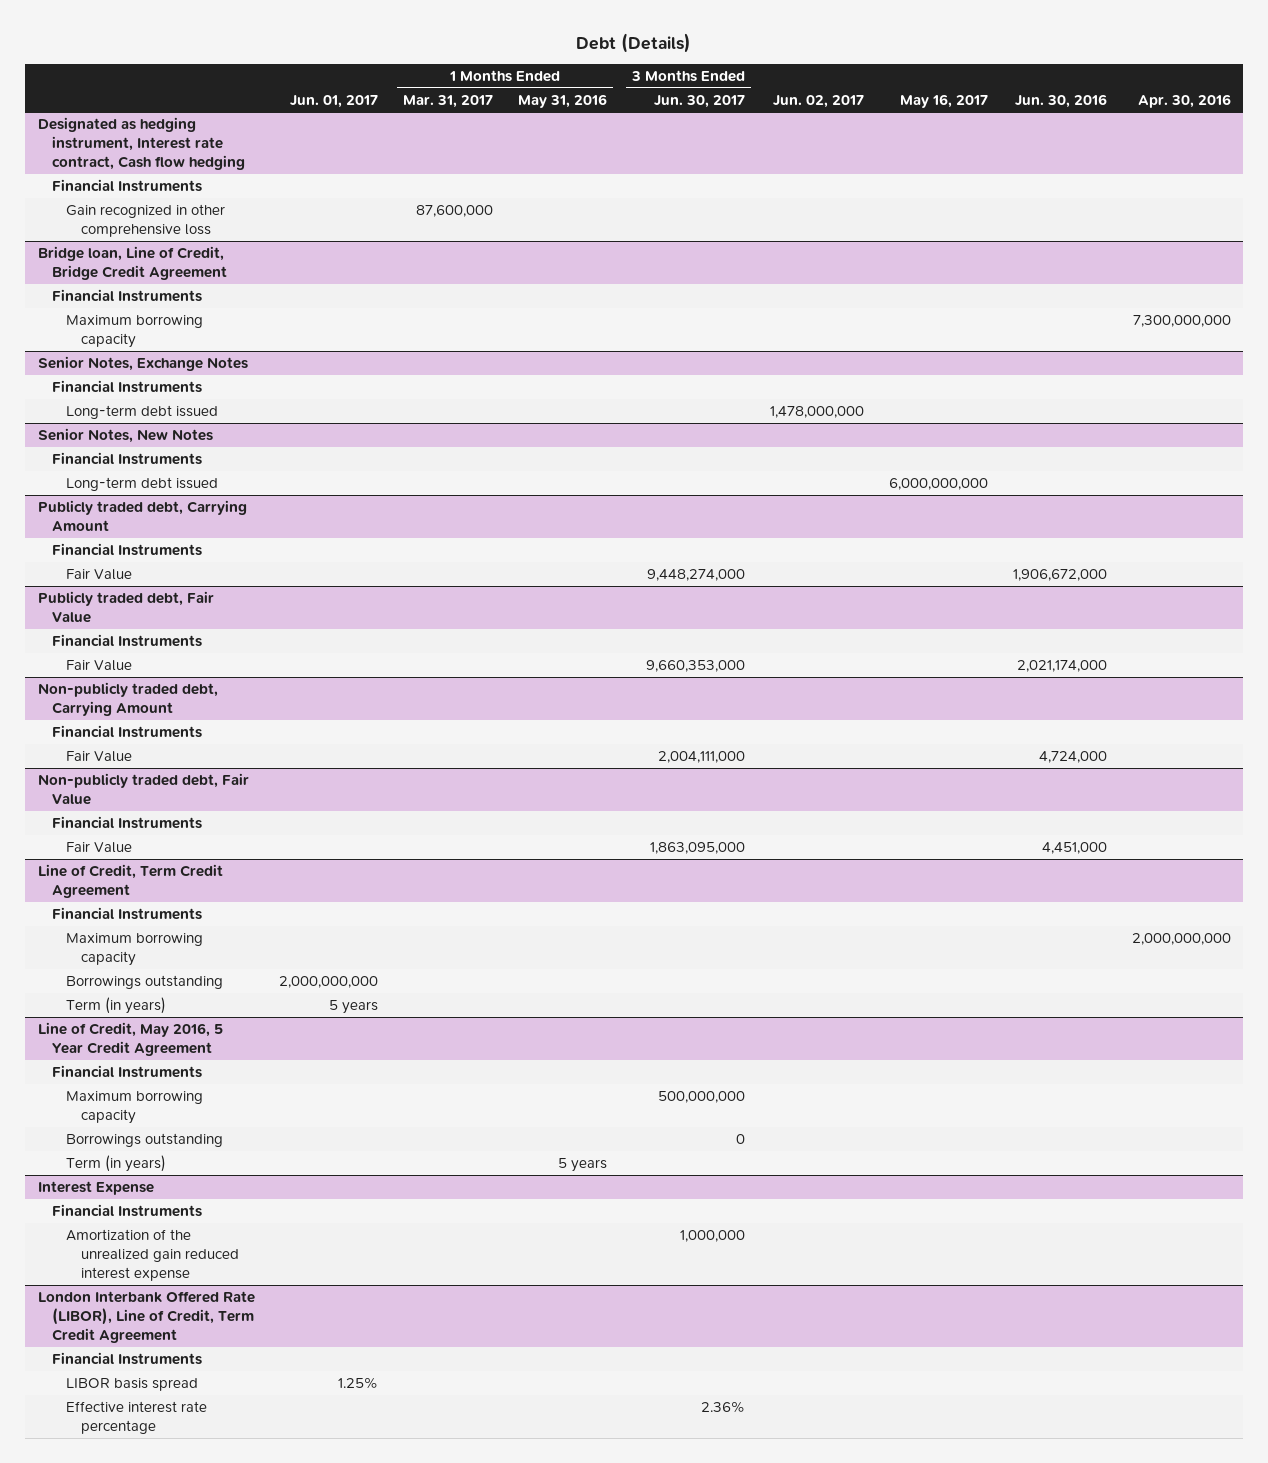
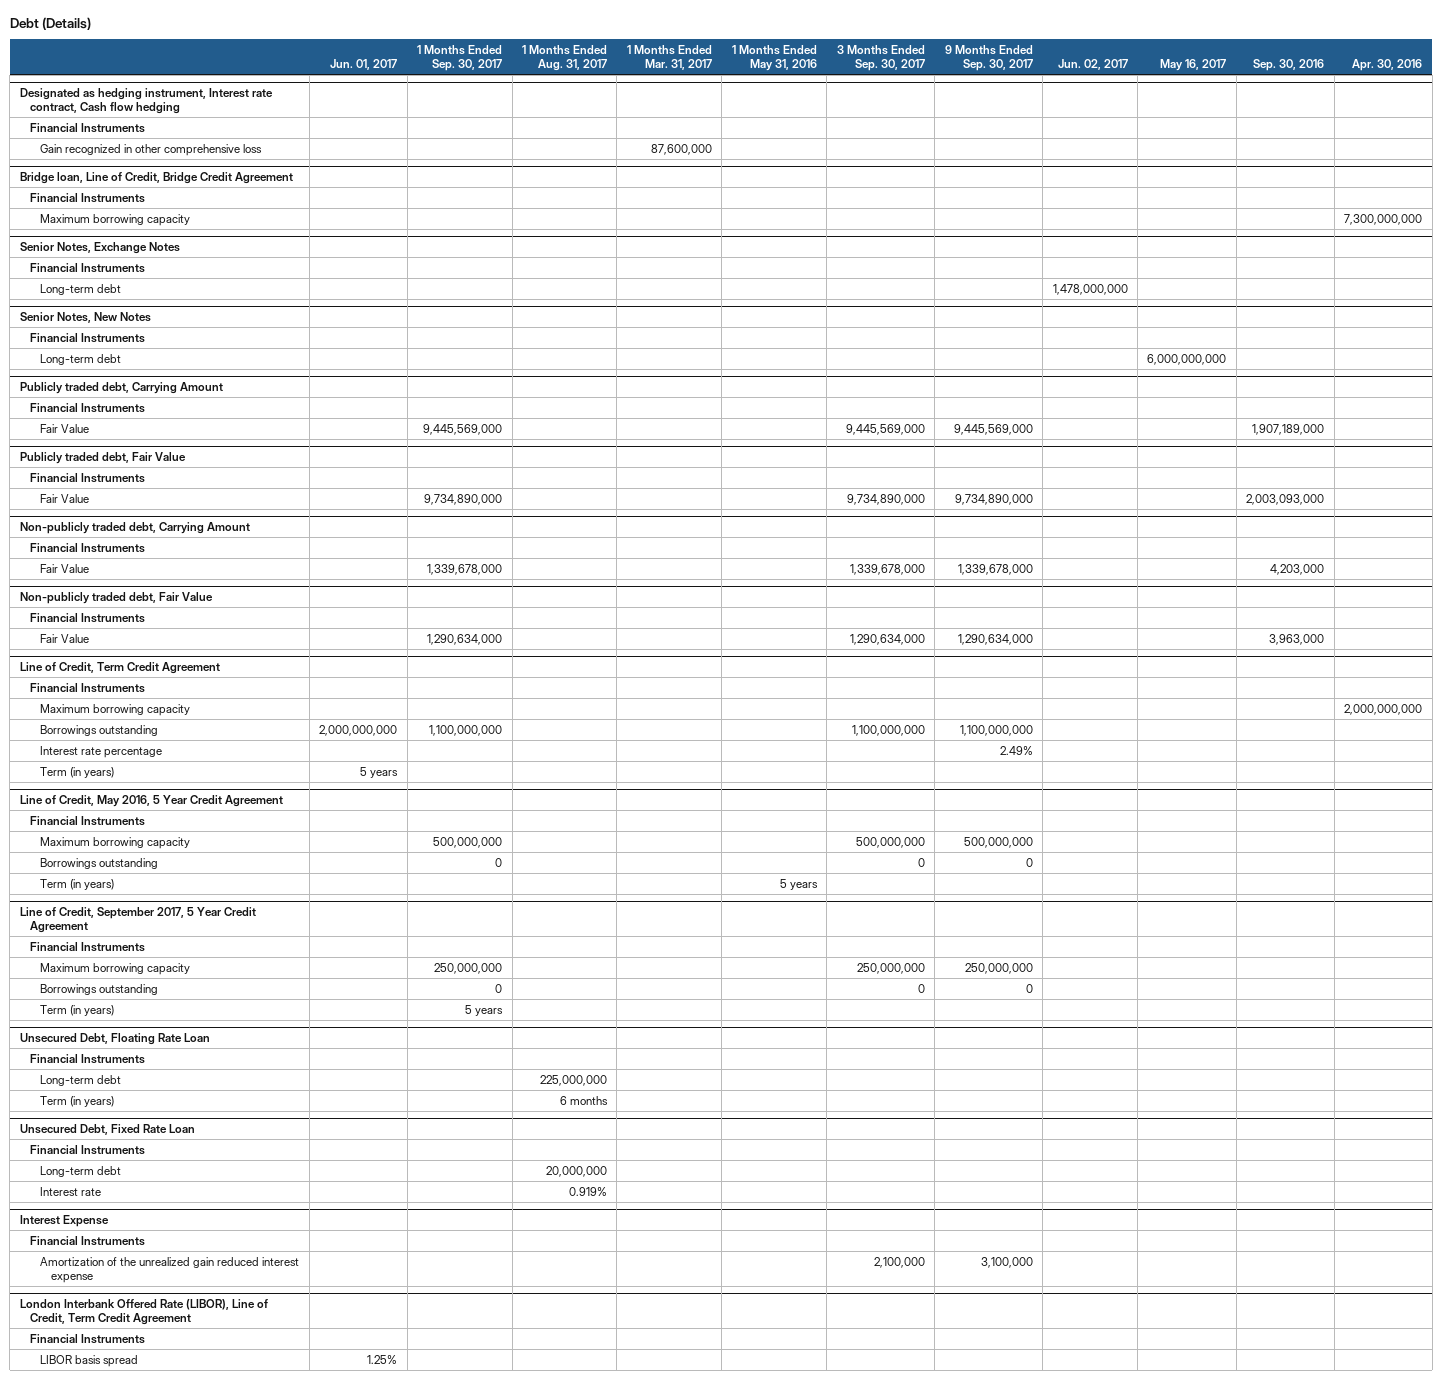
- | Jun. 01, 2017 | 1 Months Ended Mar. 31, 2017 | 1 Months Ended May 31, 2016 | 3 Months Ended Jun. 30, 2017 | Jun. 02, 2017 | May 16, 2017 | Jun. 30, 2016 | Apr. 30, 2016
+ | Jun. 01, 2017 | 1 Months Ended Sep. 30, 2017 | 1 Months Ended Aug. 31, 2017 | 1 Months Ended Mar. 31, 2017 | 1 Months Ended May 31, 2016 | 3 Months Ended Sep. 30, 2017 | 9 Months Ended Sep. 30, 2017 | Jun. 02, 2017 | May 16, 2017 | Sep. 30, 2016 | Apr. 30, 2016
@ Senior Notes, Exchange Notes
- Long-term debt issued | | | | | 1,478,000,000 | | |
+ Long-term debt | | | | | | | | 1,478,000,000 | | |
@ Senior Notes, New Notes
- Long-term debt issued | | | | | | 6,000,000,000 | |
+ Long-term debt | | | | | | | | | 6,000,000,000 | |
@ Line of Credit, Term Credit Agreement
+ Interest rate percentage | | | | | | | 2.49% | | | |
+ Line of Credit, September 2017, 5 Year Credit Agreement
+ Financial Instruments
+ Maximum borrowing capacity | | 250,000,000 | | | | 250,000,000 | 250,000,000 | | | |
+ Borrowings outstanding | | 0 | | | | 0 | 0 | | | |
+ Term (in years) | | 5 years | | | | | | | | |
+ Unsecured Debt, Floating Rate Loan
+ Financial Instruments
+ Long-term debt | | | 225,000,000 | | | | | | | |
+ Term (in years) | | | 6 months | | | | | | | |
+ Unsecured Debt, Fixed Rate Loan
+ Financial Instruments
+ Long-term debt | | | 20,000,000 | | | | | | | |
+ Interest rate | | | 0.919% | | | | | | | |
@ London Interbank Offered Rate (LIBOR), Line of Credit, Term Credit Agreement
- Effective interest rate percentage | | | | 2.36% | | | |

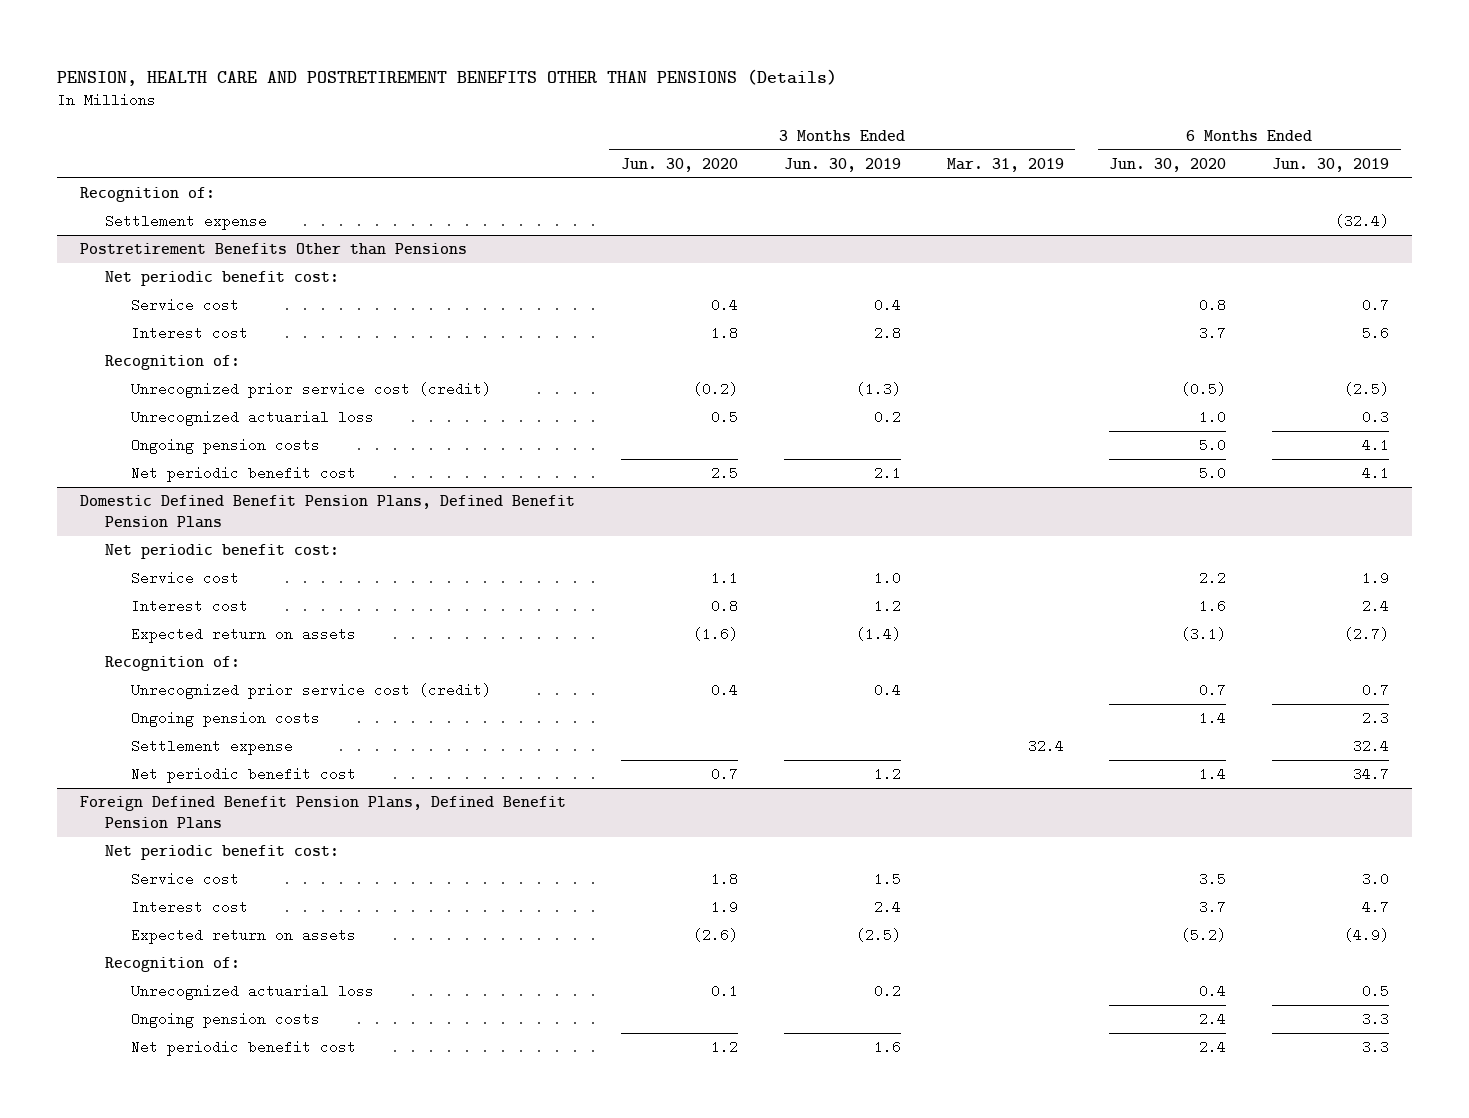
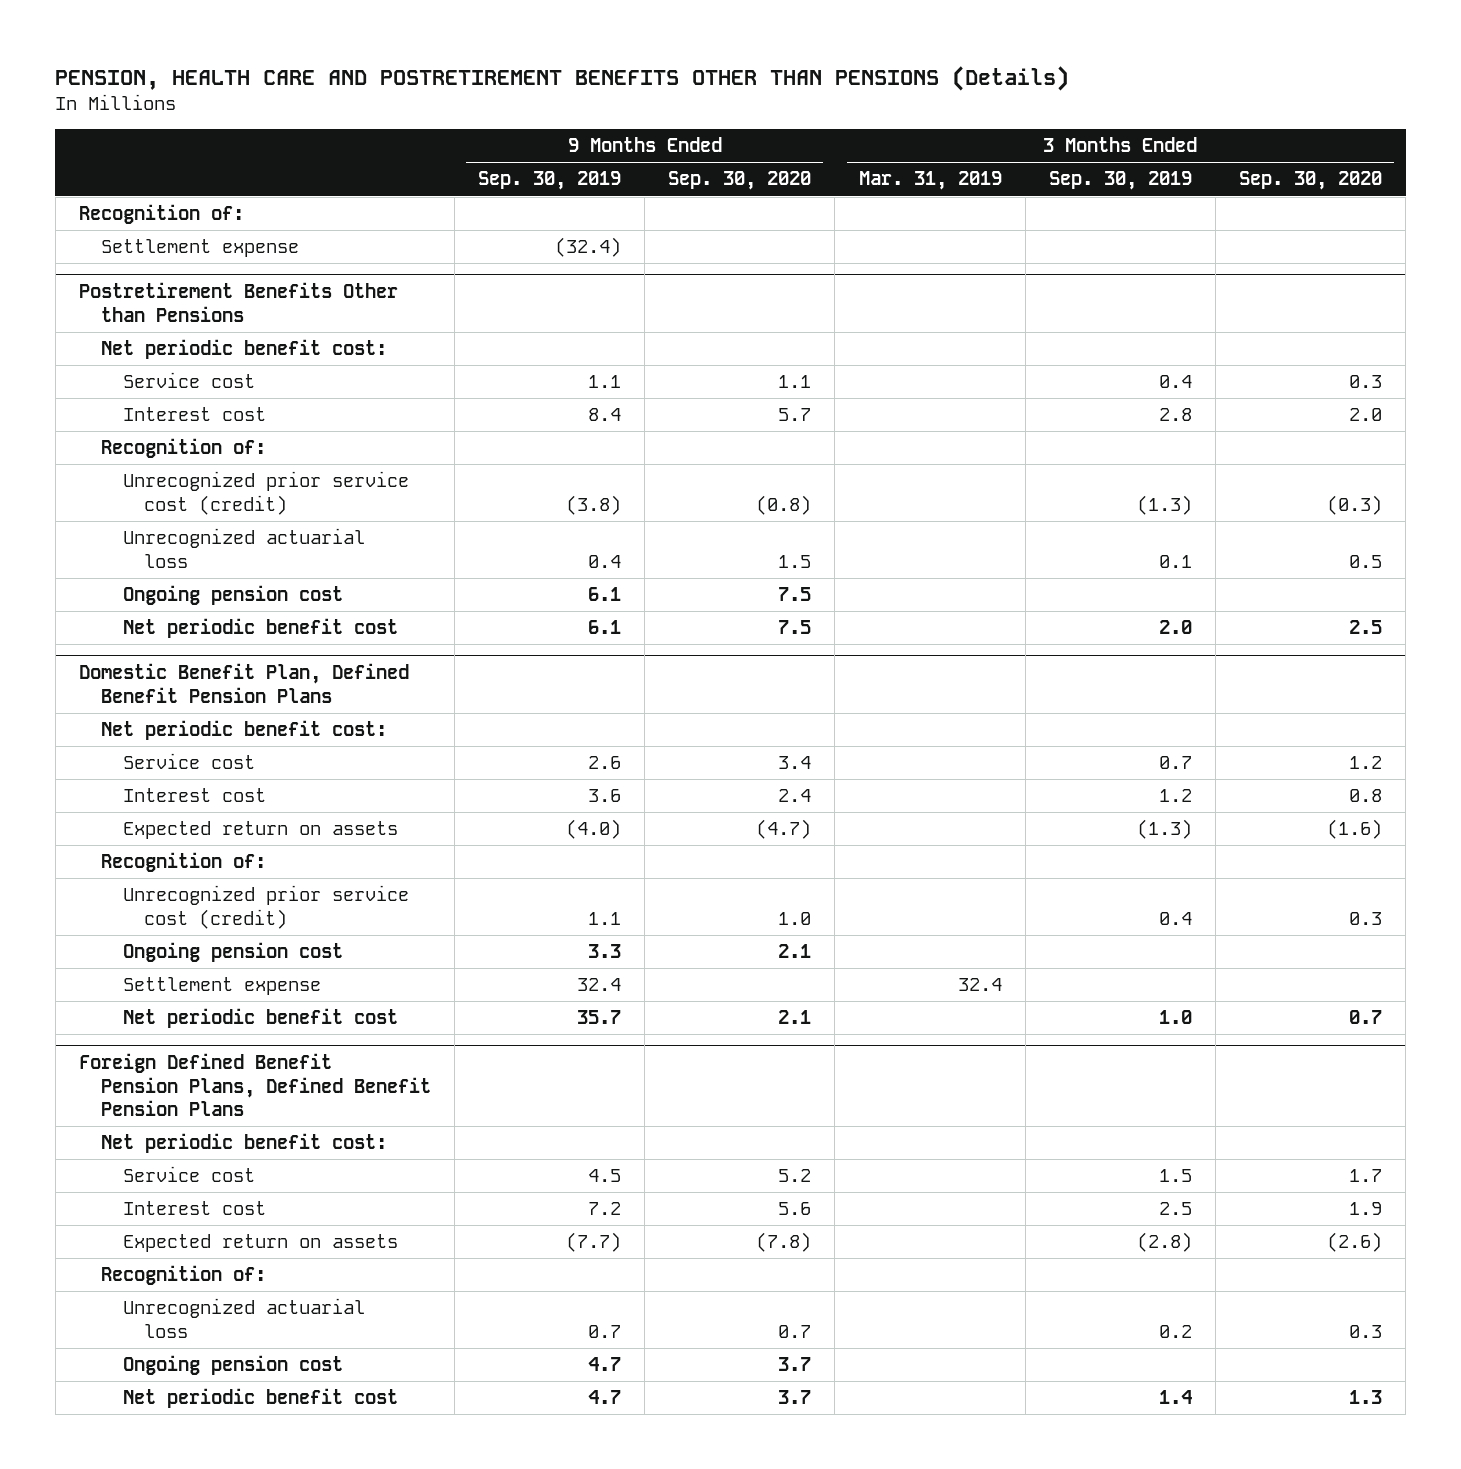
- | 3 Months Ended Jun. 30, 2020 | 3 Months Ended Jun. 30, 2019 | 3 Months Ended Mar. 31, 2019 | 6 Months Ended Jun. 30, 2020 | 6 Months Ended Jun. 30, 2019
+ | 9 Months Ended Sep. 30, 2019 | 9 Months Ended Sep. 30, 2020 | 3 Months Ended Mar. 31, 2019 | 3 Months Ended Sep. 30, 2019 | 3 Months Ended Sep. 30, 2020
@ Postretirement Benefits Other than Pensions
- Ongoing pension costs | | | | 5.0 | 4.1
+ Ongoing pension cost | 6.1 | 7.5 | | |
- Domestic Defined Benefit Pension Plans, Defined Benefit Pension Plans
+ Domestic Benefit Plan, Defined Benefit Pension Plans
- Ongoing pension costs | | | | 1.4 | 2.3
+ Ongoing pension cost | 3.3 | 2.1 | | |
@ Foreign Defined Benefit Pension Plans, Defined Benefit Pension Plans
- Ongoing pension costs | | | | 2.4 | 3.3
+ Ongoing pension cost | 4.7 | 3.7 | | |

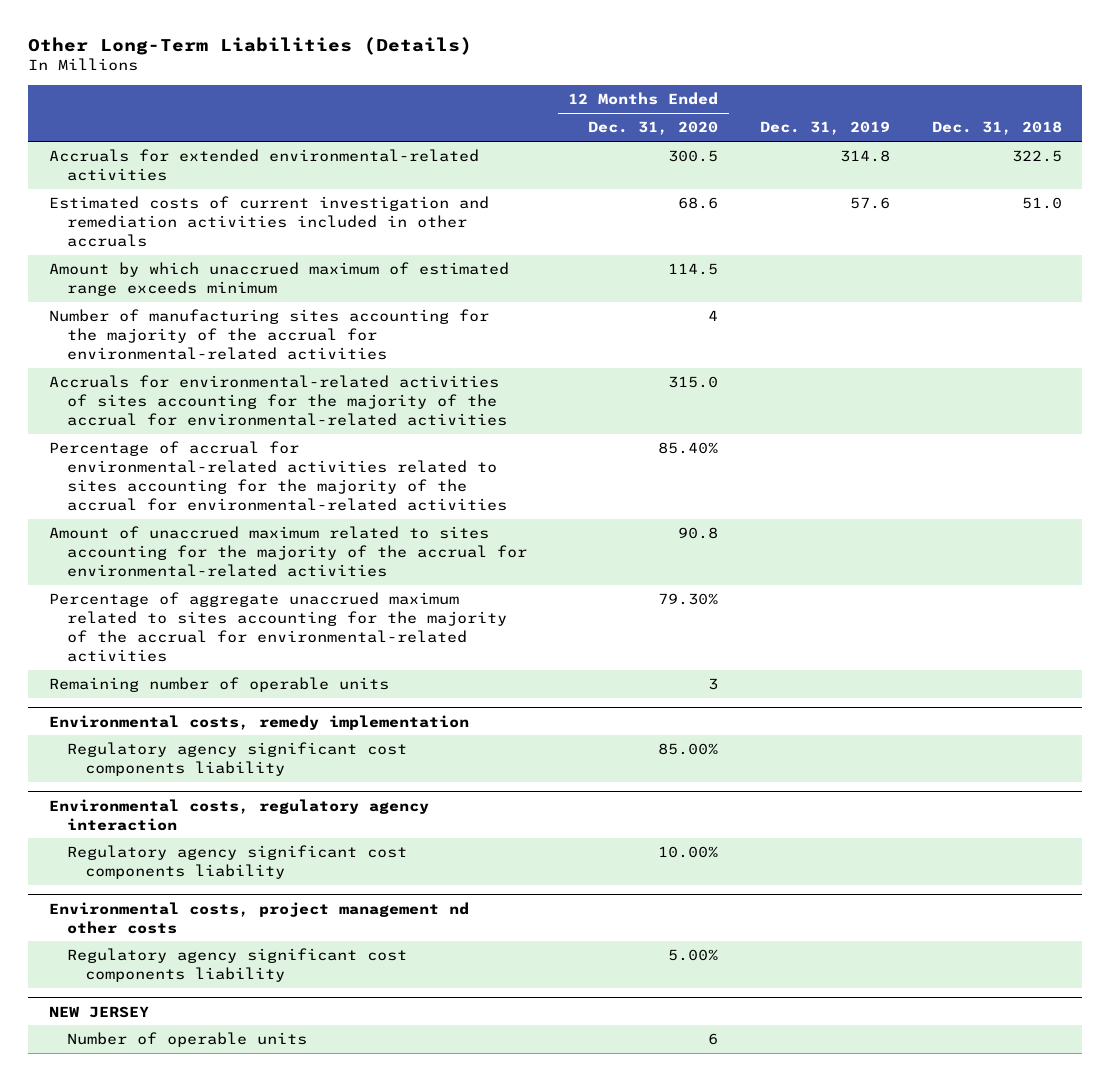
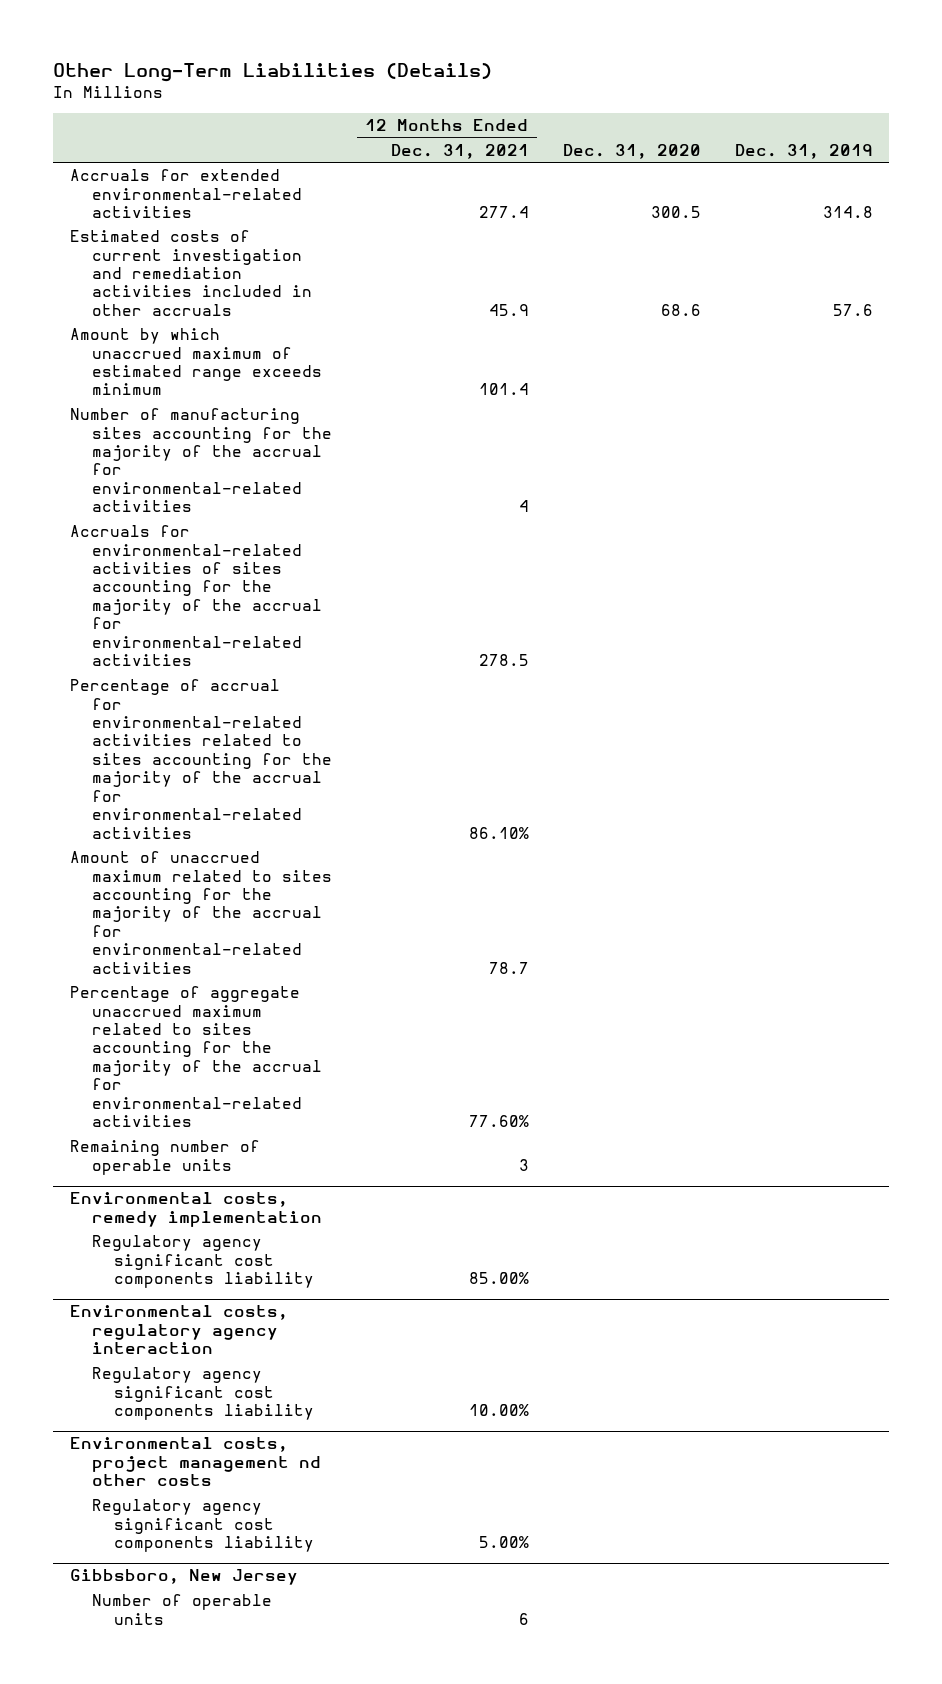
- | 12 Months Ended Dec. 31, 2020 | Dec. 31, 2019 | Dec. 31, 2018
+ | 12 Months Ended Dec. 31, 2021 | Dec. 31, 2020 | Dec. 31, 2019
- NEW JERSEY
+ Gibbsboro, New Jersey

